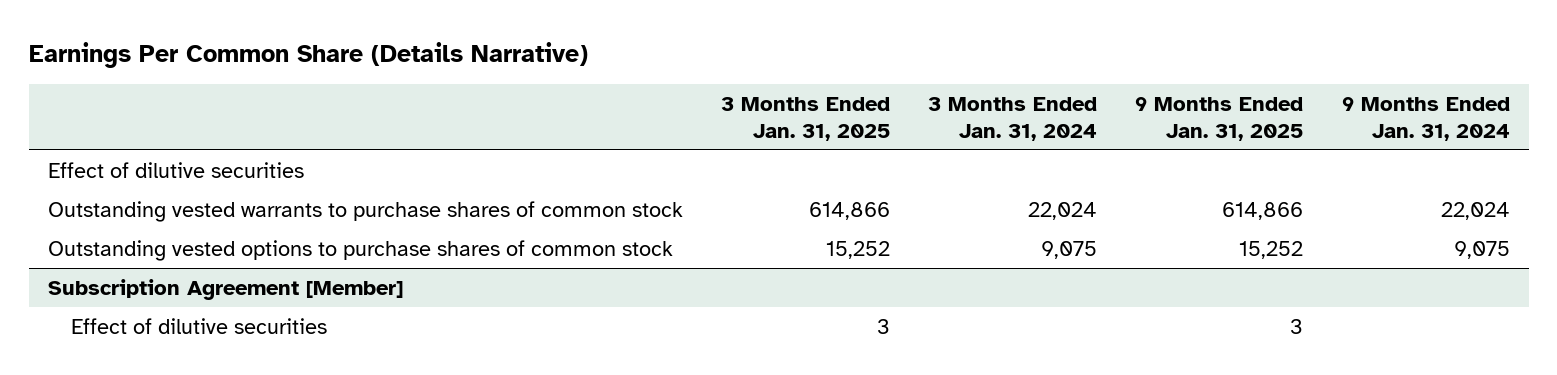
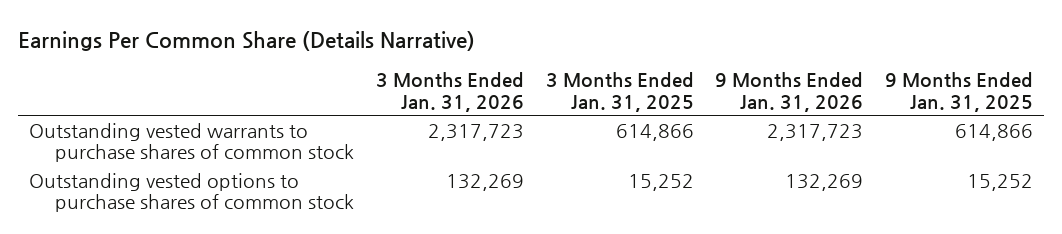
- | 3 Months Ended Jan. 31, 2025 | 3 Months Ended Jan. 31, 2024 | 9 Months Ended Jan. 31, 2025 | 9 Months Ended Jan. 31, 2024
+ | 3 Months Ended Jan. 31, 2026 | 3 Months Ended Jan. 31, 2025 | 9 Months Ended Jan. 31, 2026 | 9 Months Ended Jan. 31, 2025
- Effect of dilutive securities
- Subscription Agreement [Member]
- Effect of dilutive securities | 3 | | 3 |

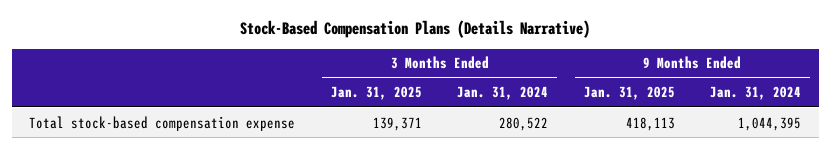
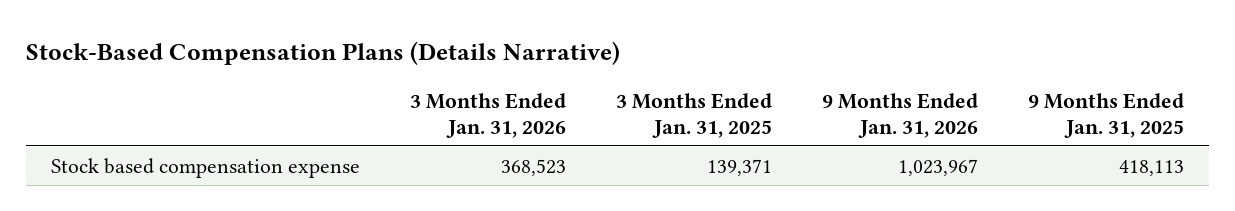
- | 3 Months Ended Jan. 31, 2025 | 3 Months Ended Jan. 31, 2024 | 9 Months Ended Jan. 31, 2025 | 9 Months Ended Jan. 31, 2024
+ | 3 Months Ended Jan. 31, 2026 | 3 Months Ended Jan. 31, 2025 | 9 Months Ended Jan. 31, 2026 | 9 Months Ended Jan. 31, 2025
- Total stock-based compensation expense | 139,371 | 280,522 | 418,113 | 1,044,395
+ Stock based compensation expense | 368,523 | 139,371 | 1,023,967 | 418,113

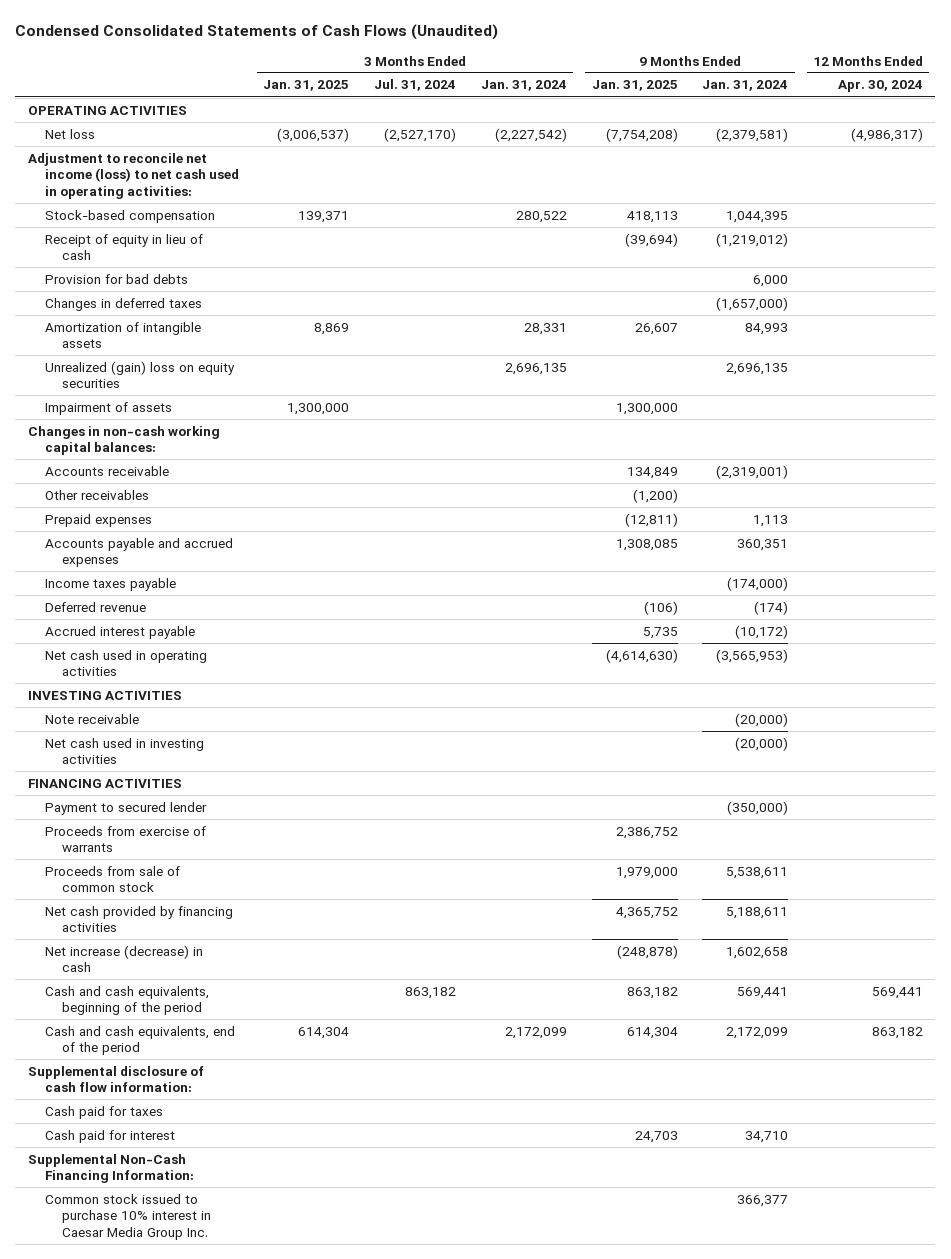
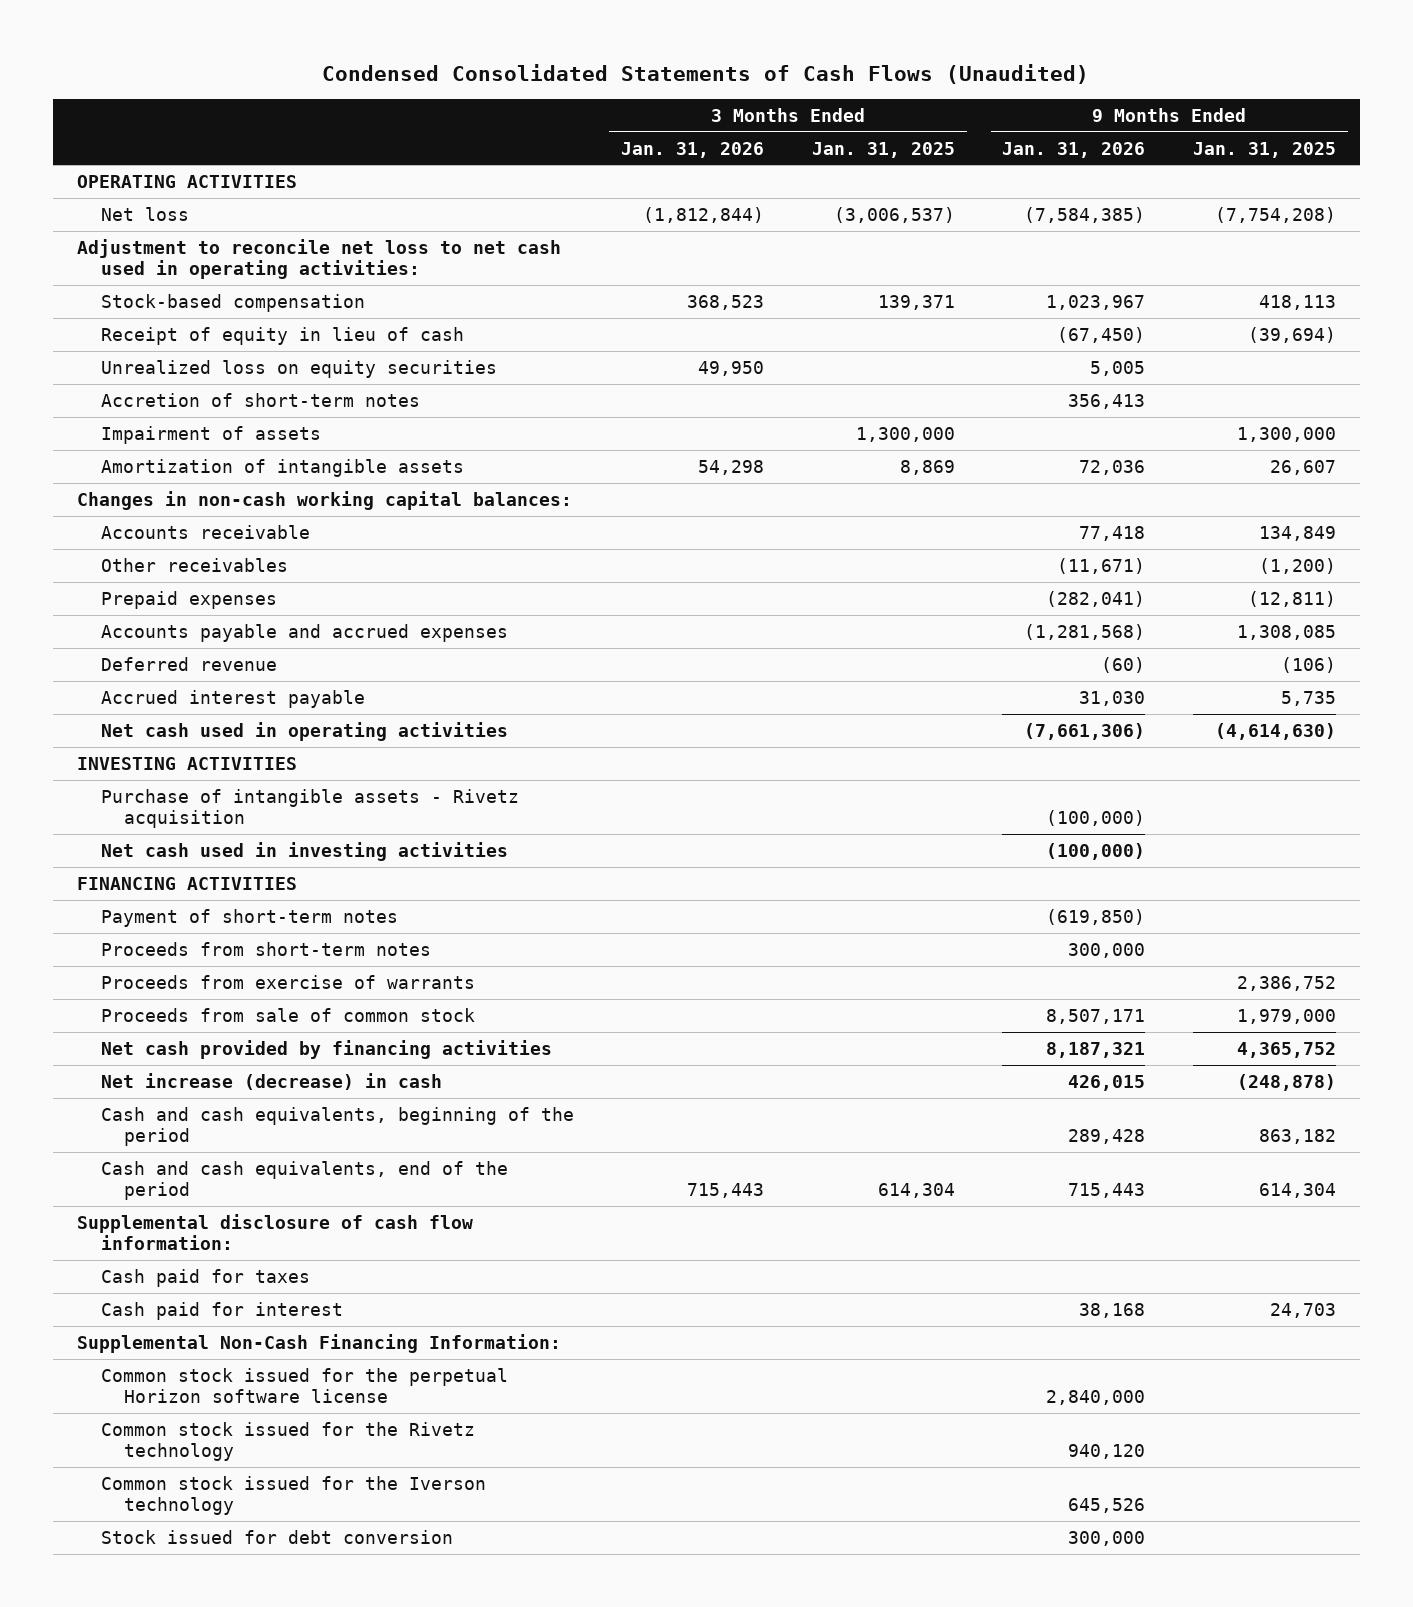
- | 3 Months Ended Jan. 31, 2025 | 3 Months Ended Jul. 31, 2024 | 3 Months Ended Jan. 31, 2024 | 9 Months Ended Jan. 31, 2025 | 9 Months Ended Jan. 31, 2024 | 12 Months Ended Apr. 30, 2024
+ | 3 Months Ended Jan. 31, 2026 | 3 Months Ended Jan. 31, 2025 | 9 Months Ended Jan. 31, 2026 | 9 Months Ended Jan. 31, 2025
- Adjustment to reconcile net income (loss) to net cash used in operating activities:
+ Adjustment to reconcile net loss to net cash used in operating activities:
- Provision for bad debts | | | | | 6,000 |
- Changes in deferred taxes | | | | | (1,657,000) |
- Unrealized (gain) loss on equity securities | | | 2,696,135 | | 2,696,135 |
+ Unrealized loss on equity securities | 49,950 | | 5,005 |
+ Accretion of short-term notes | | | 356,413 |
moved down: Amortization of intangible assets | 54,298 | 8,869 | 72,036 | 26,607
- Income taxes payable | | | | | (174,000) |
- Note receivable | | | | | (20,000) |
+ Purchase of intangible assets - Rivetz acquisition | | | (100,000) |
- Payment to secured lender | | | | | (350,000) |
+ Payment of short-term notes | | | (619,850) |
+ Proceeds from short-term notes | | | 300,000 |
- Common stock issued to purchase 10% interest in Caesar Media Group Inc. | | | | | 366,377 |
+ Common stock issued for the perpetual Horizon software license | | | 2,840,000 |
+ Common stock issued for the Rivetz technology | | | 940,120 |
+ Common stock issued for the Iverson technology | | | 645,526 |
+ Stock issued for debt conversion | | | 300,000 |

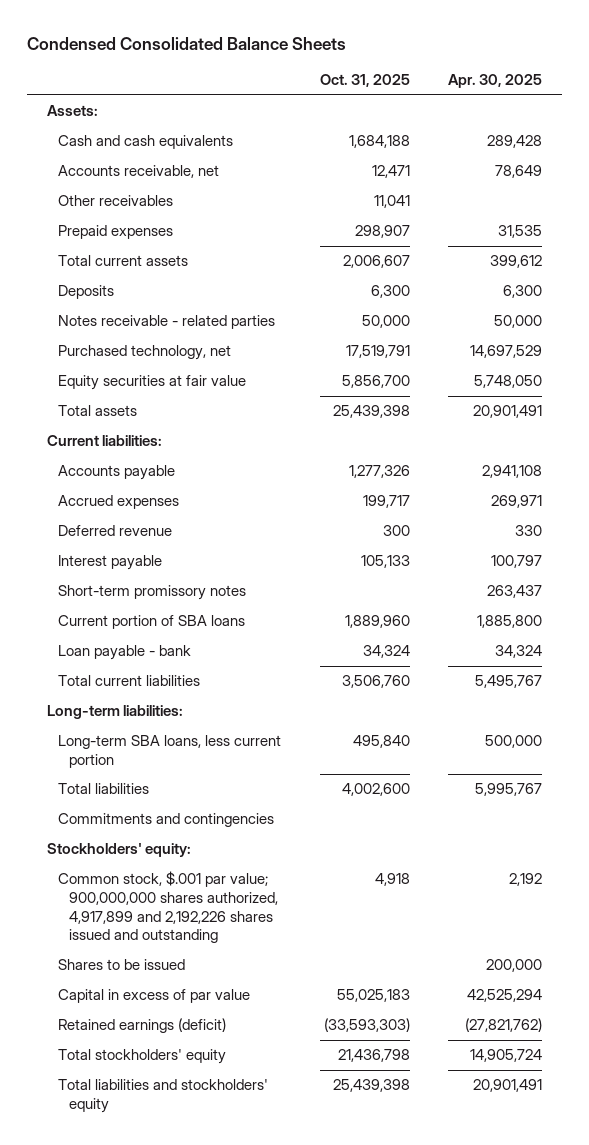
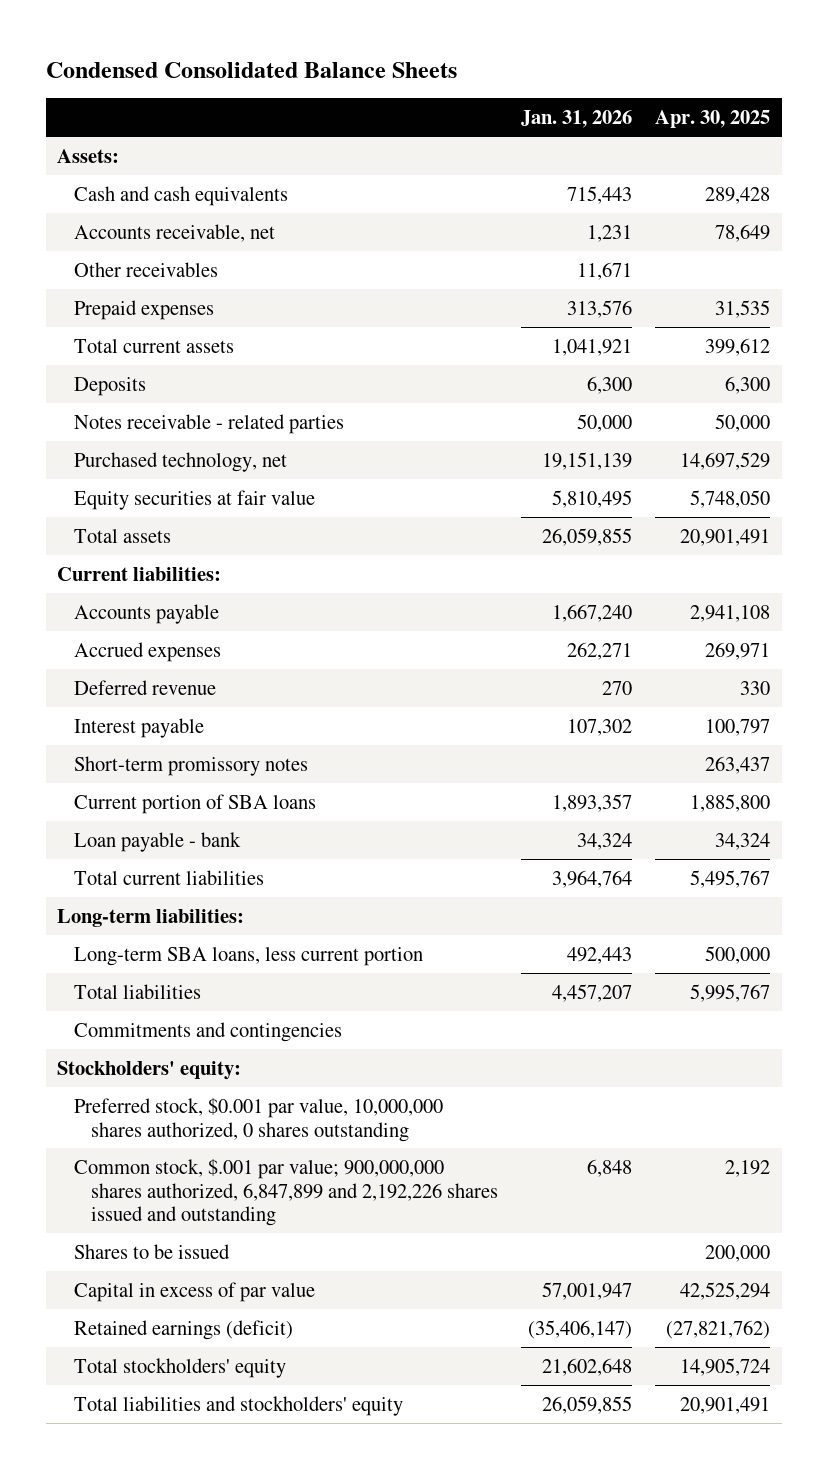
- | Oct. 31, 2025 | Apr. 30, 2025
+ | Jan. 31, 2026 | Apr. 30, 2025
- Common stock, $.001 par value; 900,000,000 shares authorized, 4,917,899 and 2,192,226 shares issued and outstanding | 4,918 | 2,192
+ Preferred stock, $0.001 par value, 10,000,000 shares authorized, 0 shares outstanding
+ Common stock, $.001 par value; 900,000,000 shares authorized, 6,847,899 and 2,192,226 shares issued and outstanding | 6,848 | 2,192

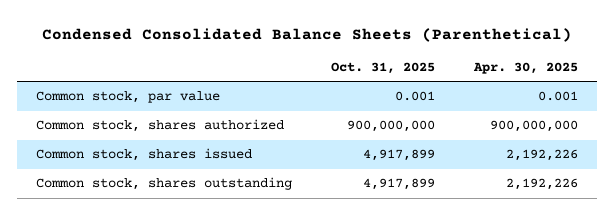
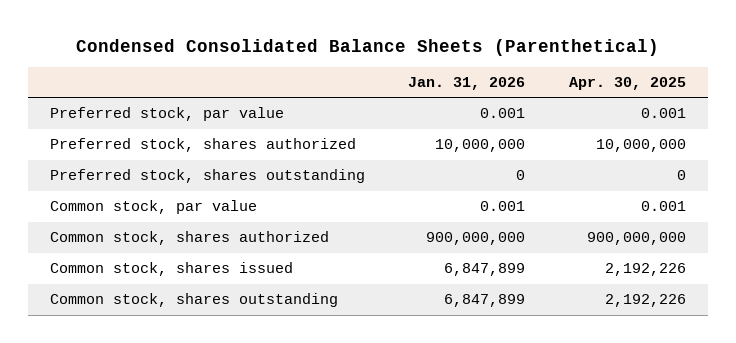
- | Oct. 31, 2025 | Apr. 30, 2025
+ | Jan. 31, 2026 | Apr. 30, 2025
+ Preferred stock, par value | 0.001 | 0.001
+ Preferred stock, shares authorized | 10,000,000 | 10,000,000
+ Preferred stock, shares outstanding | 0 | 0

